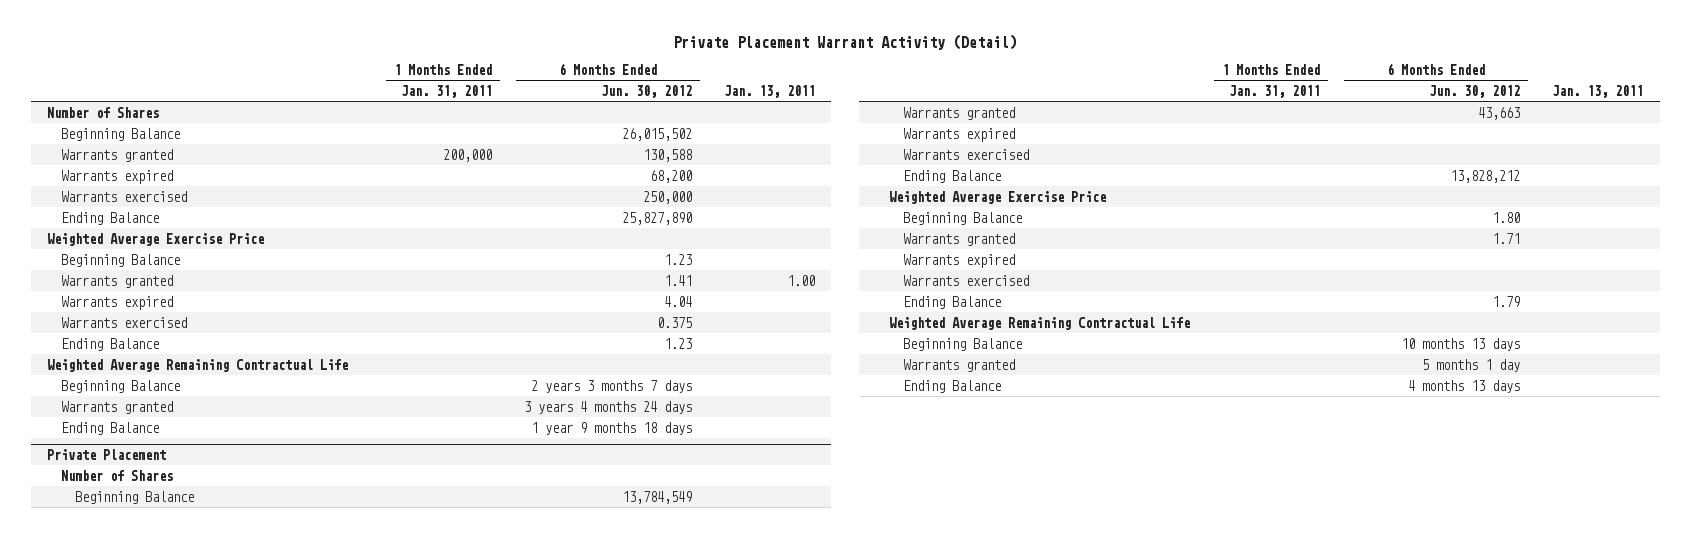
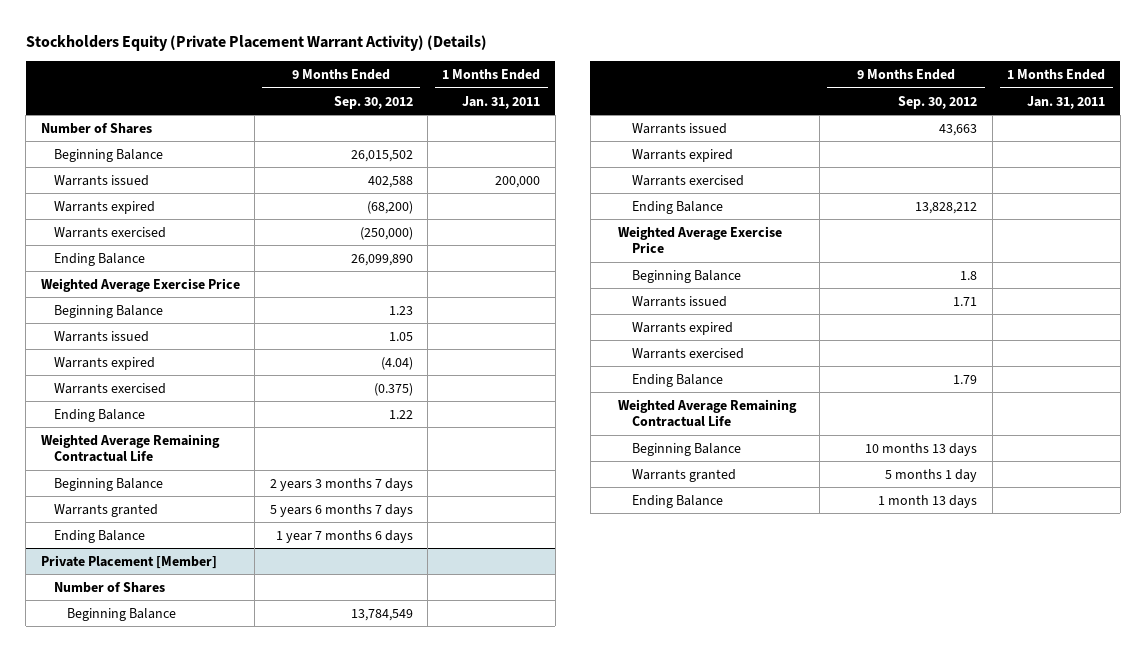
- Private Placement Warrant Activity (Detail)
+ Stockholders Equity (Private Placement Warrant Activity) (Details)
- | 1 Months Ended Jan. 31, 2011 | 6 Months Ended Jun. 30, 2012 | Jan. 13, 2011
+ | 9 Months Ended Sep. 30, 2012 | 1 Months Ended Jan. 31, 2011
- Warrants granted | 200,000 | 130,588 |
+ Warrants issued | 402,588 | 200,000
- Warrants granted | | 1.41 | 1.00
+ Warrants issued | 1.05 |
- Private Placement
+ Private Placement [Member]
- Warrants granted | | 43,663 |
+ Warrants issued | 43,663 |
- Warrants granted | | 1.71 |
+ Warrants issued | 1.71 |

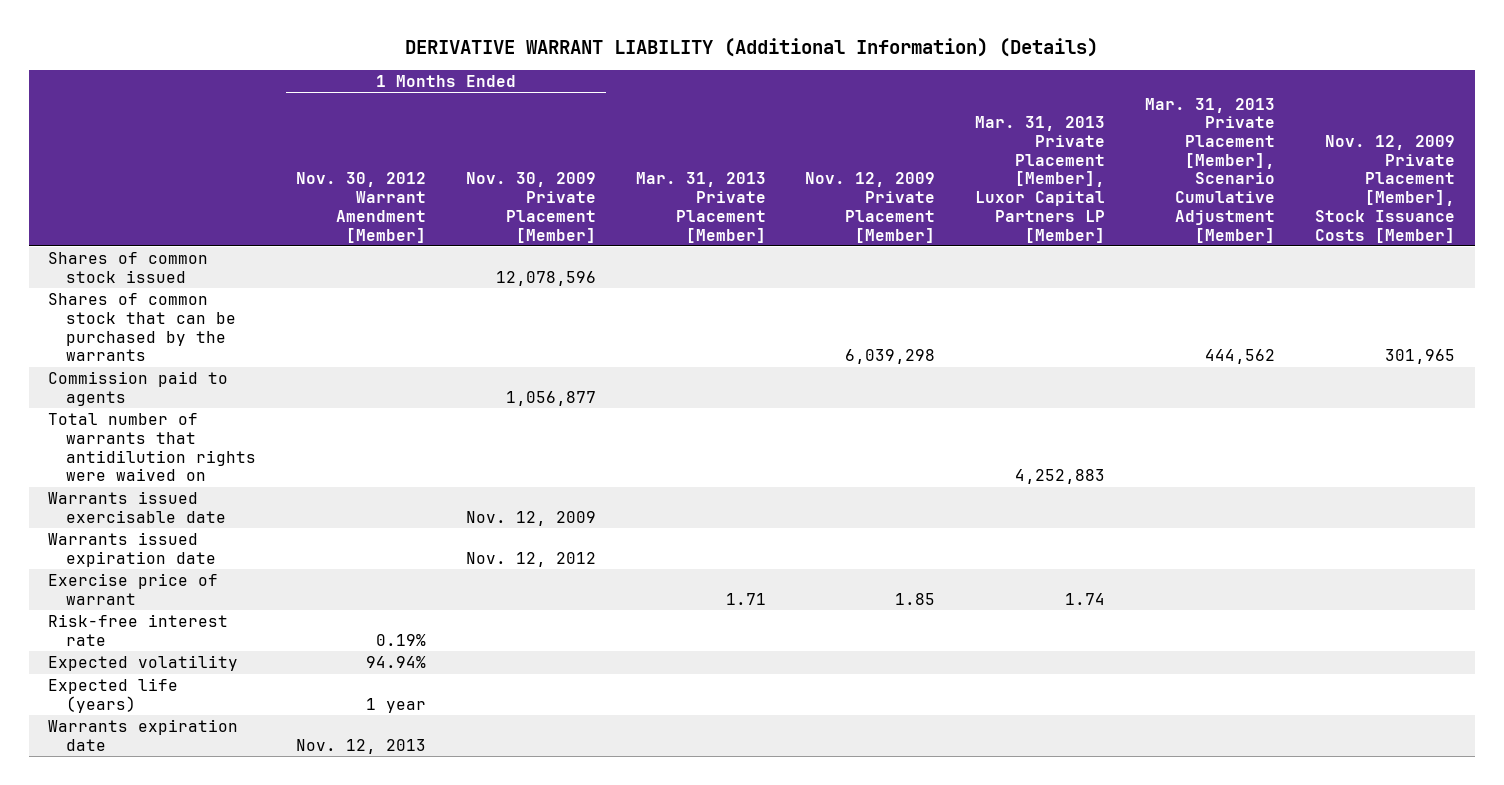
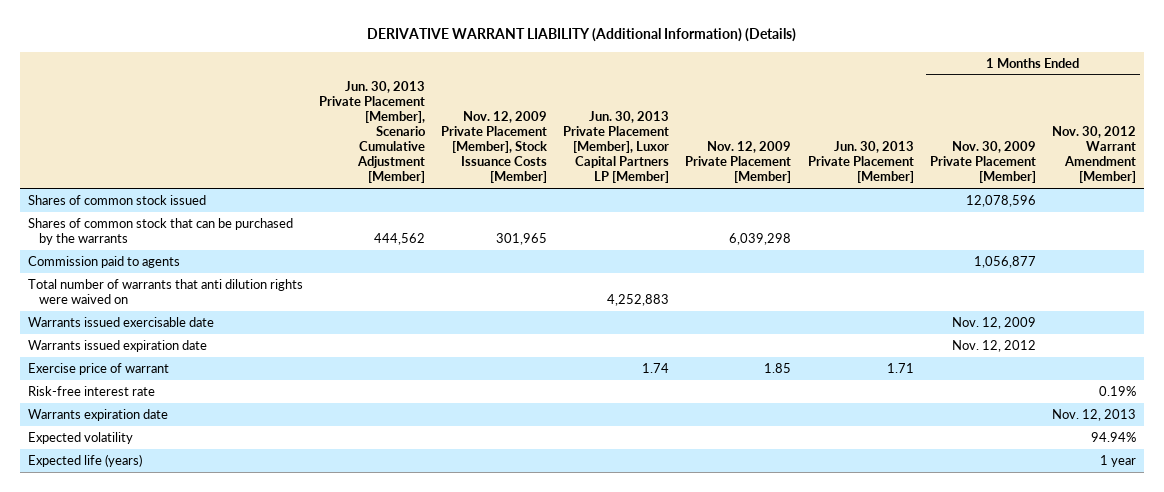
- | 1 Months Ended Nov. 30, 2012 Warrant Amendment [Member] | 1 Months Ended Nov. 30, 2009 Private Placement [Member] | Mar. 31, 2013 Private Placement [Member] | Nov. 12, 2009 Private Placement [Member] | Mar. 31, 2013 Private Placement [Member], Luxor Capital Partners LP [Member] | Mar. 31, 2013 Private Placement [Member], Scenario Cumulative Adjustment [Member] | Nov. 12, 2009 Private Placement [Member], Stock Issuance Costs [Member]
+ | Jun. 30, 2013 Private Placement [Member], Scenario Cumulative Adjustment [Member] | Nov. 12, 2009 Private Placement [Member], Stock Issuance Costs [Member] | Jun. 30, 2013 Private Placement [Member], Luxor Capital Partners LP [Member] | Nov. 12, 2009 Private Placement [Member] | Jun. 30, 2013 Private Placement [Member] | 1 Months Ended Nov. 30, 2009 Private Placement [Member] | 1 Months Ended Nov. 30, 2012 Warrant Amendment [Member]
- Total number of warrants that antidilution rights were waived on | | | | | 4,252,883 | |
+ Total number of warrants that anti dilution rights were waived on | | | 4,252,883 | | | |
moved up: Warrants expiration date | | | | | | | Nov. 12, 2013

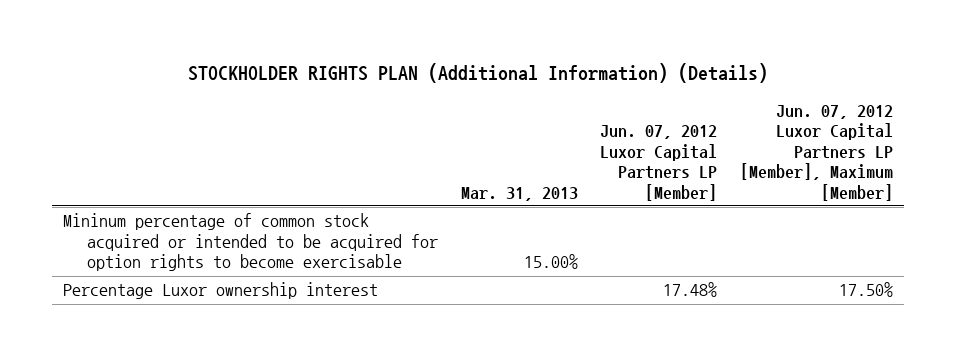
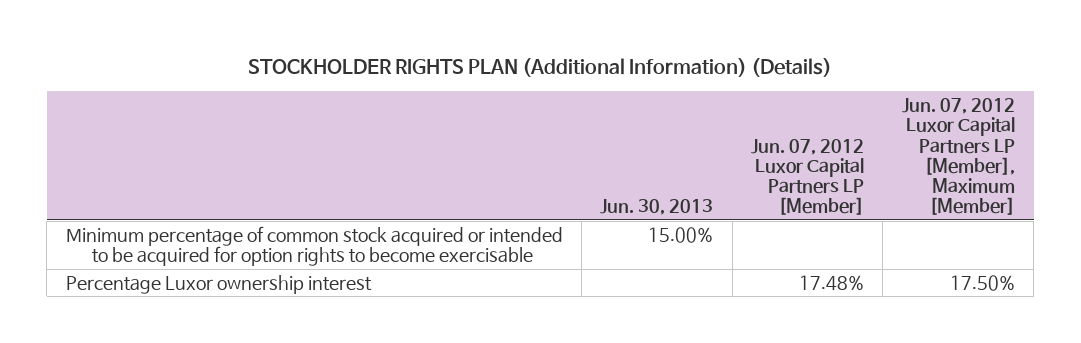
- | Mar. 31, 2013 | Jun. 07, 2012 Luxor Capital Partners LP [Member] | Jun. 07, 2012 Luxor Capital Partners LP [Member], Maximum [Member]
+ | Jun. 30, 2013 | Jun. 07, 2012 Luxor Capital Partners LP [Member] | Jun. 07, 2012 Luxor Capital Partners LP [Member], Maximum [Member]
- Mininum percentage of common stock acquired or intended to be acquired for option rights to become exercisable | 15.00% | |
+ Minimum percentage of common stock acquired or intended to be acquired for option rights to become exercisable | 15.00% | |

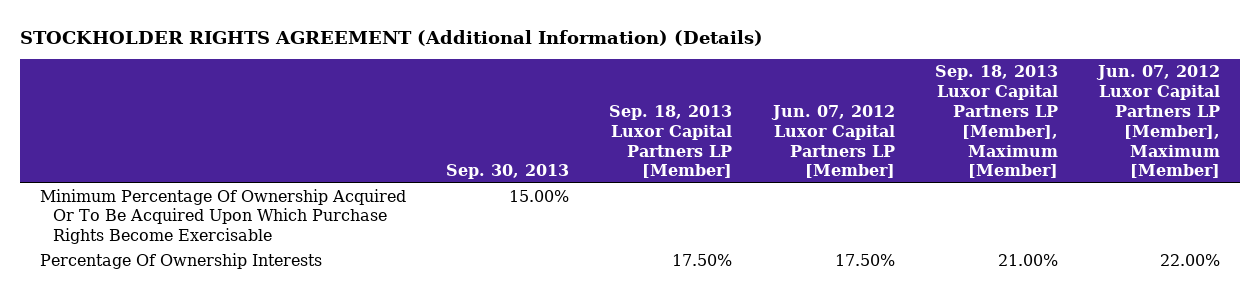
- STOCKHOLDER RIGHTS PLAN (Additional Information) (Details)
+ STOCKHOLDER RIGHTS AGREEMENT (Additional Information) (Details)
- | Jun. 30, 2013 | Jun. 07, 2012 Luxor Capital Partners LP [Member] | Jun. 07, 2012 Luxor Capital Partners LP [Member], Maximum [Member]
+ | Sep. 30, 2013 | Sep. 18, 2013 Luxor Capital Partners LP [Member] | Jun. 07, 2012 Luxor Capital Partners LP [Member] | Sep. 18, 2013 Luxor Capital Partners LP [Member], Maximum [Member] | Jun. 07, 2012 Luxor Capital Partners LP [Member], Maximum [Member]
- Minimum percentage of common stock acquired or intended to be acquired for option rights to become exercisable | 15.00% | |
- Percentage Luxor ownership interest | | 17.48% | 17.50%
+ Minimum Percentage Of Ownership Acquired Or To Be Acquired Upon Which Purchase Rights Become Exercisable | 15.00% | | | |
+ Percentage Of Ownership Interests | | 17.50% | 17.50% | 21.00% | 22.00%

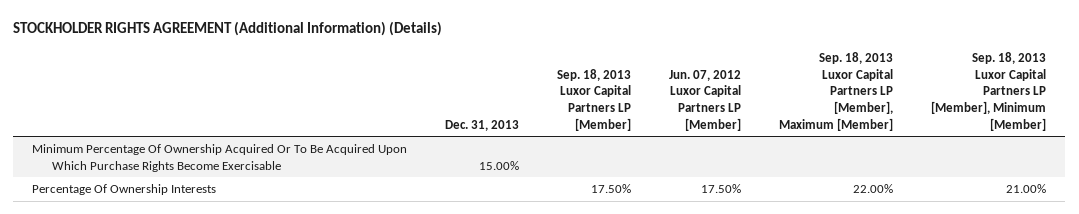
- | Sep. 30, 2013 | Sep. 18, 2013 Luxor Capital Partners LP [Member] | Jun. 07, 2012 Luxor Capital Partners LP [Member] | Sep. 18, 2013 Luxor Capital Partners LP [Member], Maximum [Member] | Jun. 07, 2012 Luxor Capital Partners LP [Member], Maximum [Member]
+ | Dec. 31, 2013 | Sep. 18, 2013 Luxor Capital Partners LP [Member] | Jun. 07, 2012 Luxor Capital Partners LP [Member] | Sep. 18, 2013 Luxor Capital Partners LP [Member], Maximum [Member] | Sep. 18, 2013 Luxor Capital Partners LP [Member], Minimum [Member]
- Percentage Of Ownership Interests | | 17.50% | 17.50% | 21.00% | 22.00%
+ Percentage Of Ownership Interests | | 17.50% | 17.50% | 22.00% | 21.00%

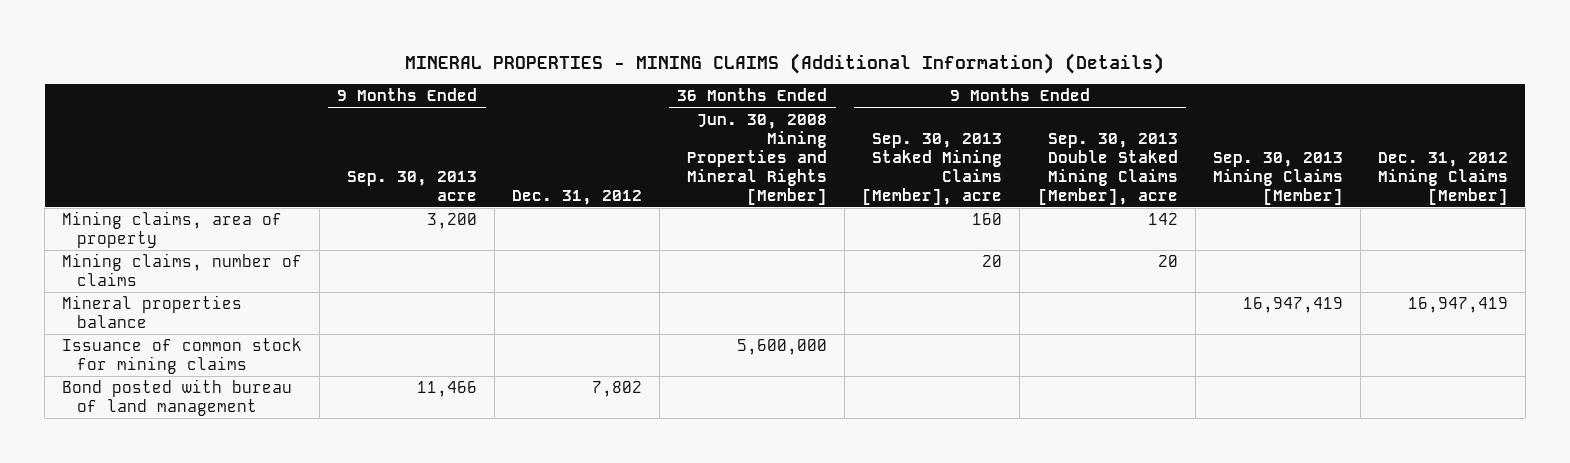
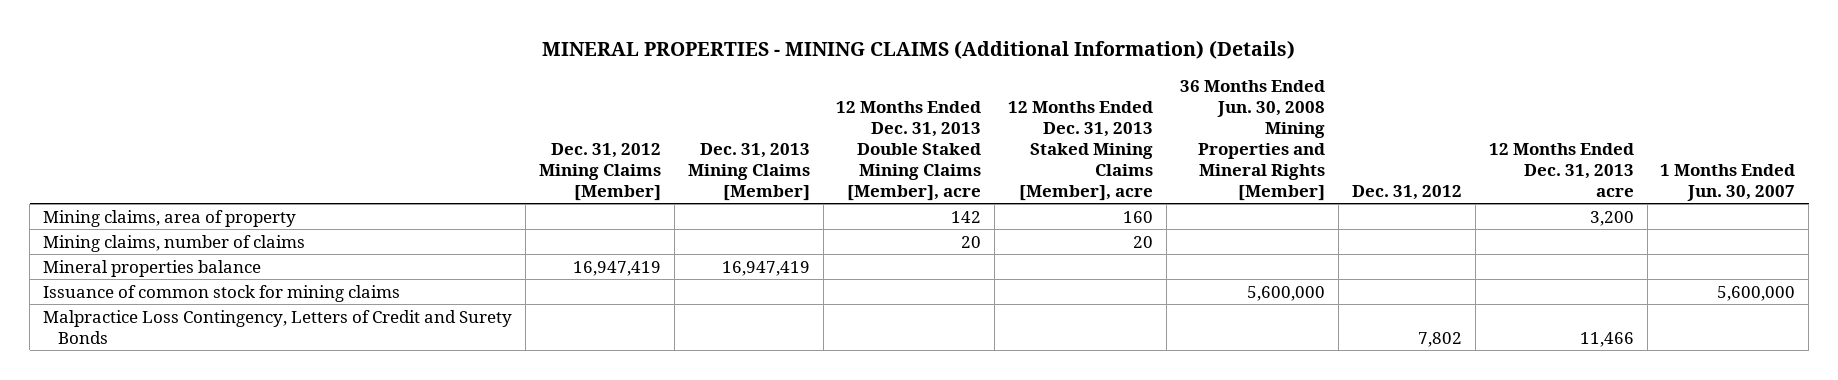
- | 9 Months Ended Sep. 30, 2013 acre | Dec. 31, 2012 | 36 Months Ended Jun. 30, 2008 Mining Properties and Mineral Rights [Member] | 9 Months Ended Sep. 30, 2013 Staked Mining Claims [Member], acre | 9 Months Ended Sep. 30, 2013 Double Staked Mining Claims [Member], acre | Sep. 30, 2013 Mining Claims [Member] | Dec. 31, 2012 Mining Claims [Member]
+ | Dec. 31, 2012 Mining Claims [Member] | Dec. 31, 2013 Mining Claims [Member] | 12 Months Ended Dec. 31, 2013 Double Staked Mining Claims [Member], acre | 12 Months Ended Dec. 31, 2013 Staked Mining Claims [Member], acre | 36 Months Ended Jun. 30, 2008 Mining Properties and Mineral Rights [Member] | Dec. 31, 2012 | 12 Months Ended Dec. 31, 2013 acre | 1 Months Ended Jun. 30, 2007
- Bond posted with bureau of land management | 11,466 | 7,802 | | | | |
+ Malpractice Loss Contingency, Letters of Credit and Surety Bonds | | | | | | 7,802 | 11,466 |

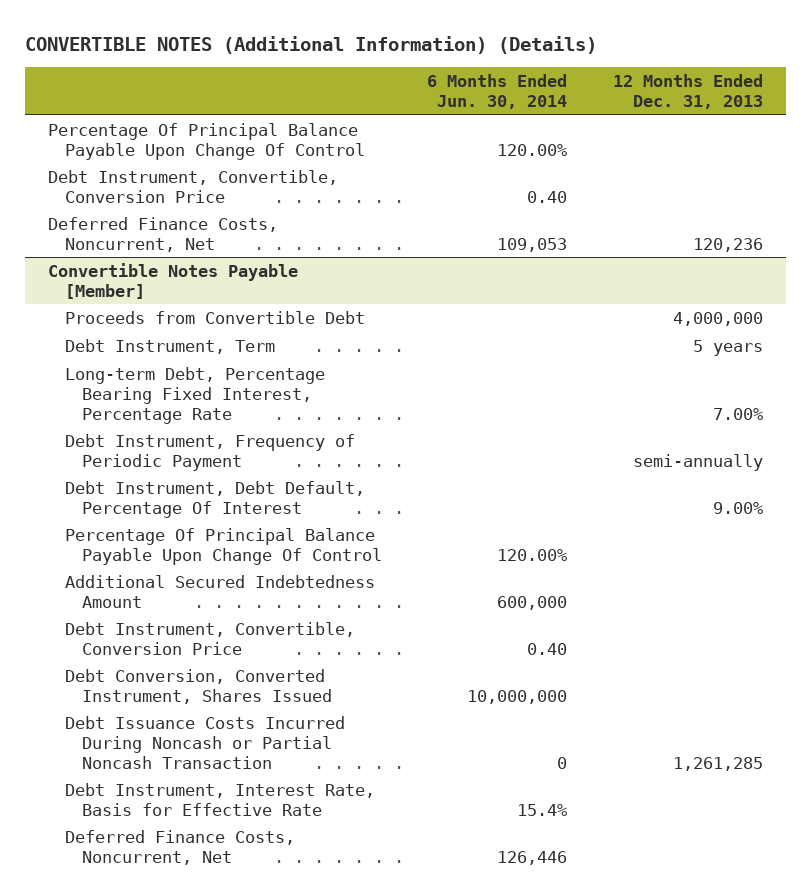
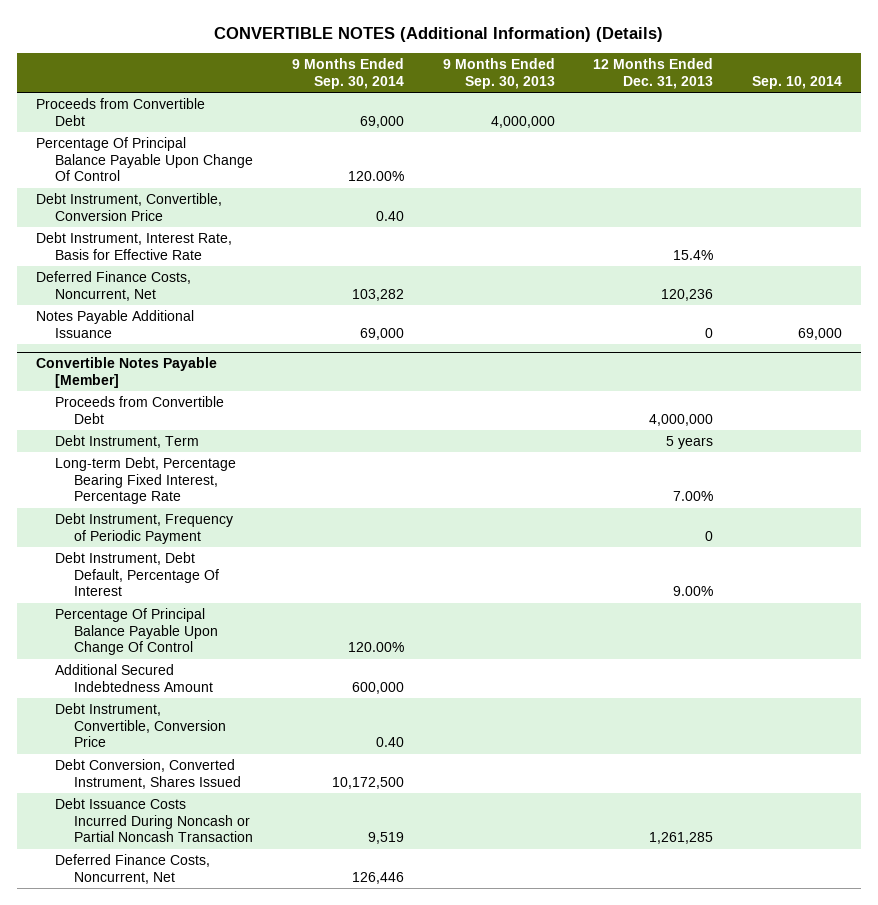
- | 6 Months Ended Jun. 30, 2014 | 12 Months Ended Dec. 31, 2013
+ | 9 Months Ended Sep. 30, 2014 | 9 Months Ended Sep. 30, 2013 | 12 Months Ended Dec. 31, 2013 | Sep. 10, 2014
+ Proceeds from Convertible Debt | 69,000 | 4,000,000 | |
+ Debt Instrument, Interest Rate, Basis for Effective Rate | | | 15.4% |
+ Notes Payable Additional Issuance | 69,000 | | 0 | 69,000
@ Convertible Notes Payable [Member]
- Debt Instrument, Frequency of Periodic Payment | | semi-annually
+ Debt Instrument, Frequency of Periodic Payment | | | 0 |
- Debt Instrument, Interest Rate, Basis for Effective Rate | 15.4% |

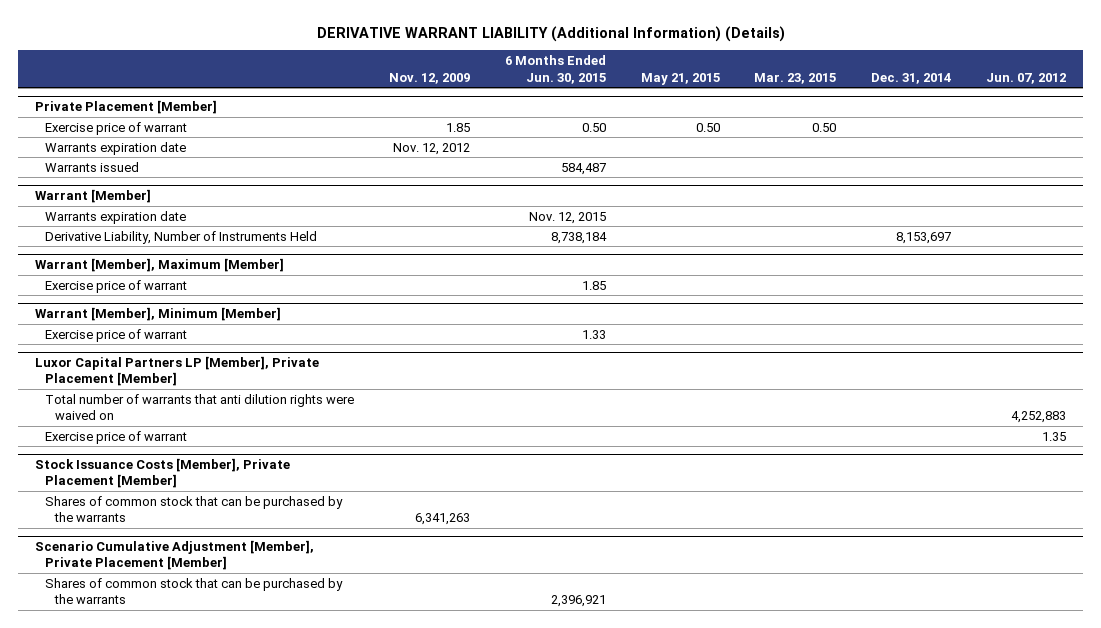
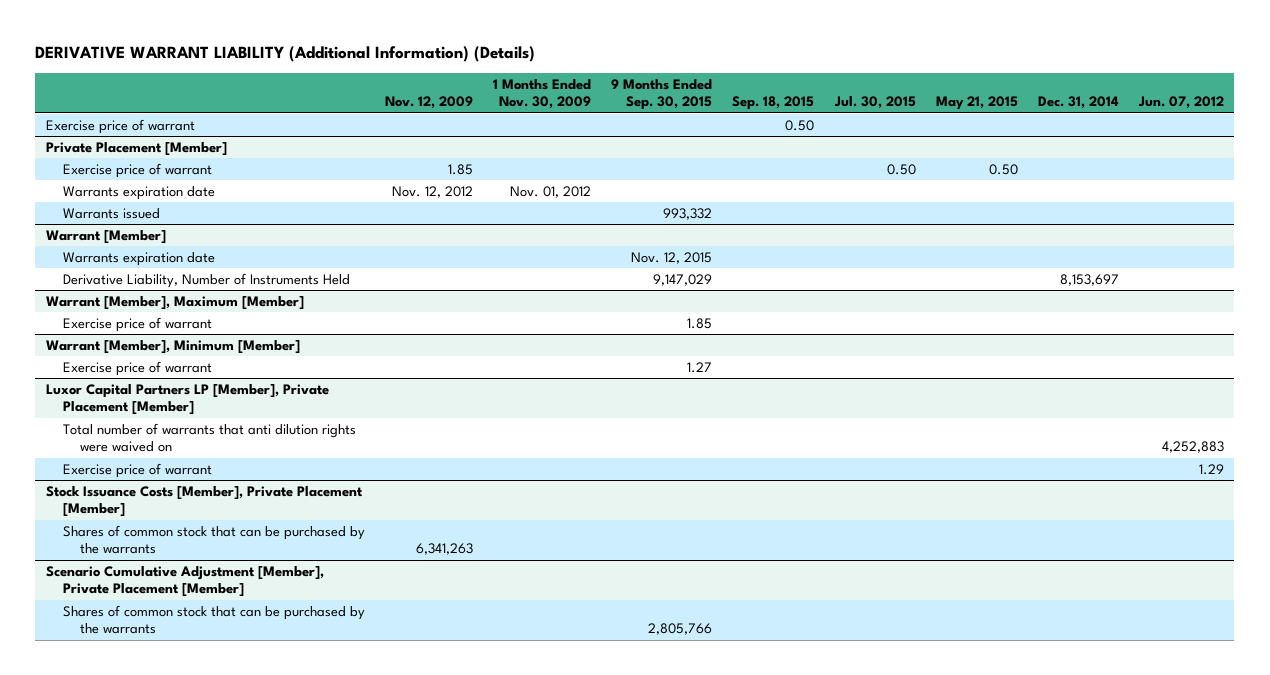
- | Nov. 12, 2009 | 6 Months Ended Jun. 30, 2015 | May 21, 2015 | Mar. 23, 2015 | Dec. 31, 2014 | Jun. 07, 2012
+ | Nov. 12, 2009 | 1 Months Ended Nov. 30, 2009 | 9 Months Ended Sep. 30, 2015 | Sep. 18, 2015 | Jul. 30, 2015 | May 21, 2015 | Dec. 31, 2014 | Jun. 07, 2012
+ Exercise price of warrant | | | | 0.50 | | | |
@ Luxor Capital Partners LP [Member], Private Placement [Member]
- Exercise price of warrant | | | | | | 1.35
+ Exercise price of warrant | | | | | | | | 1.29

